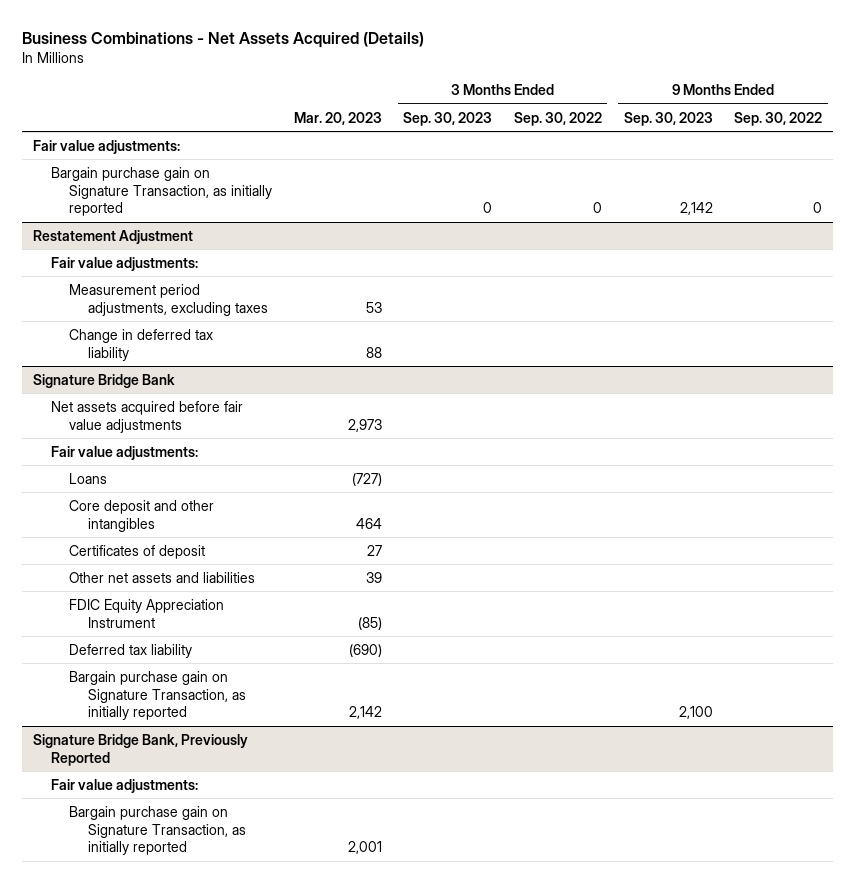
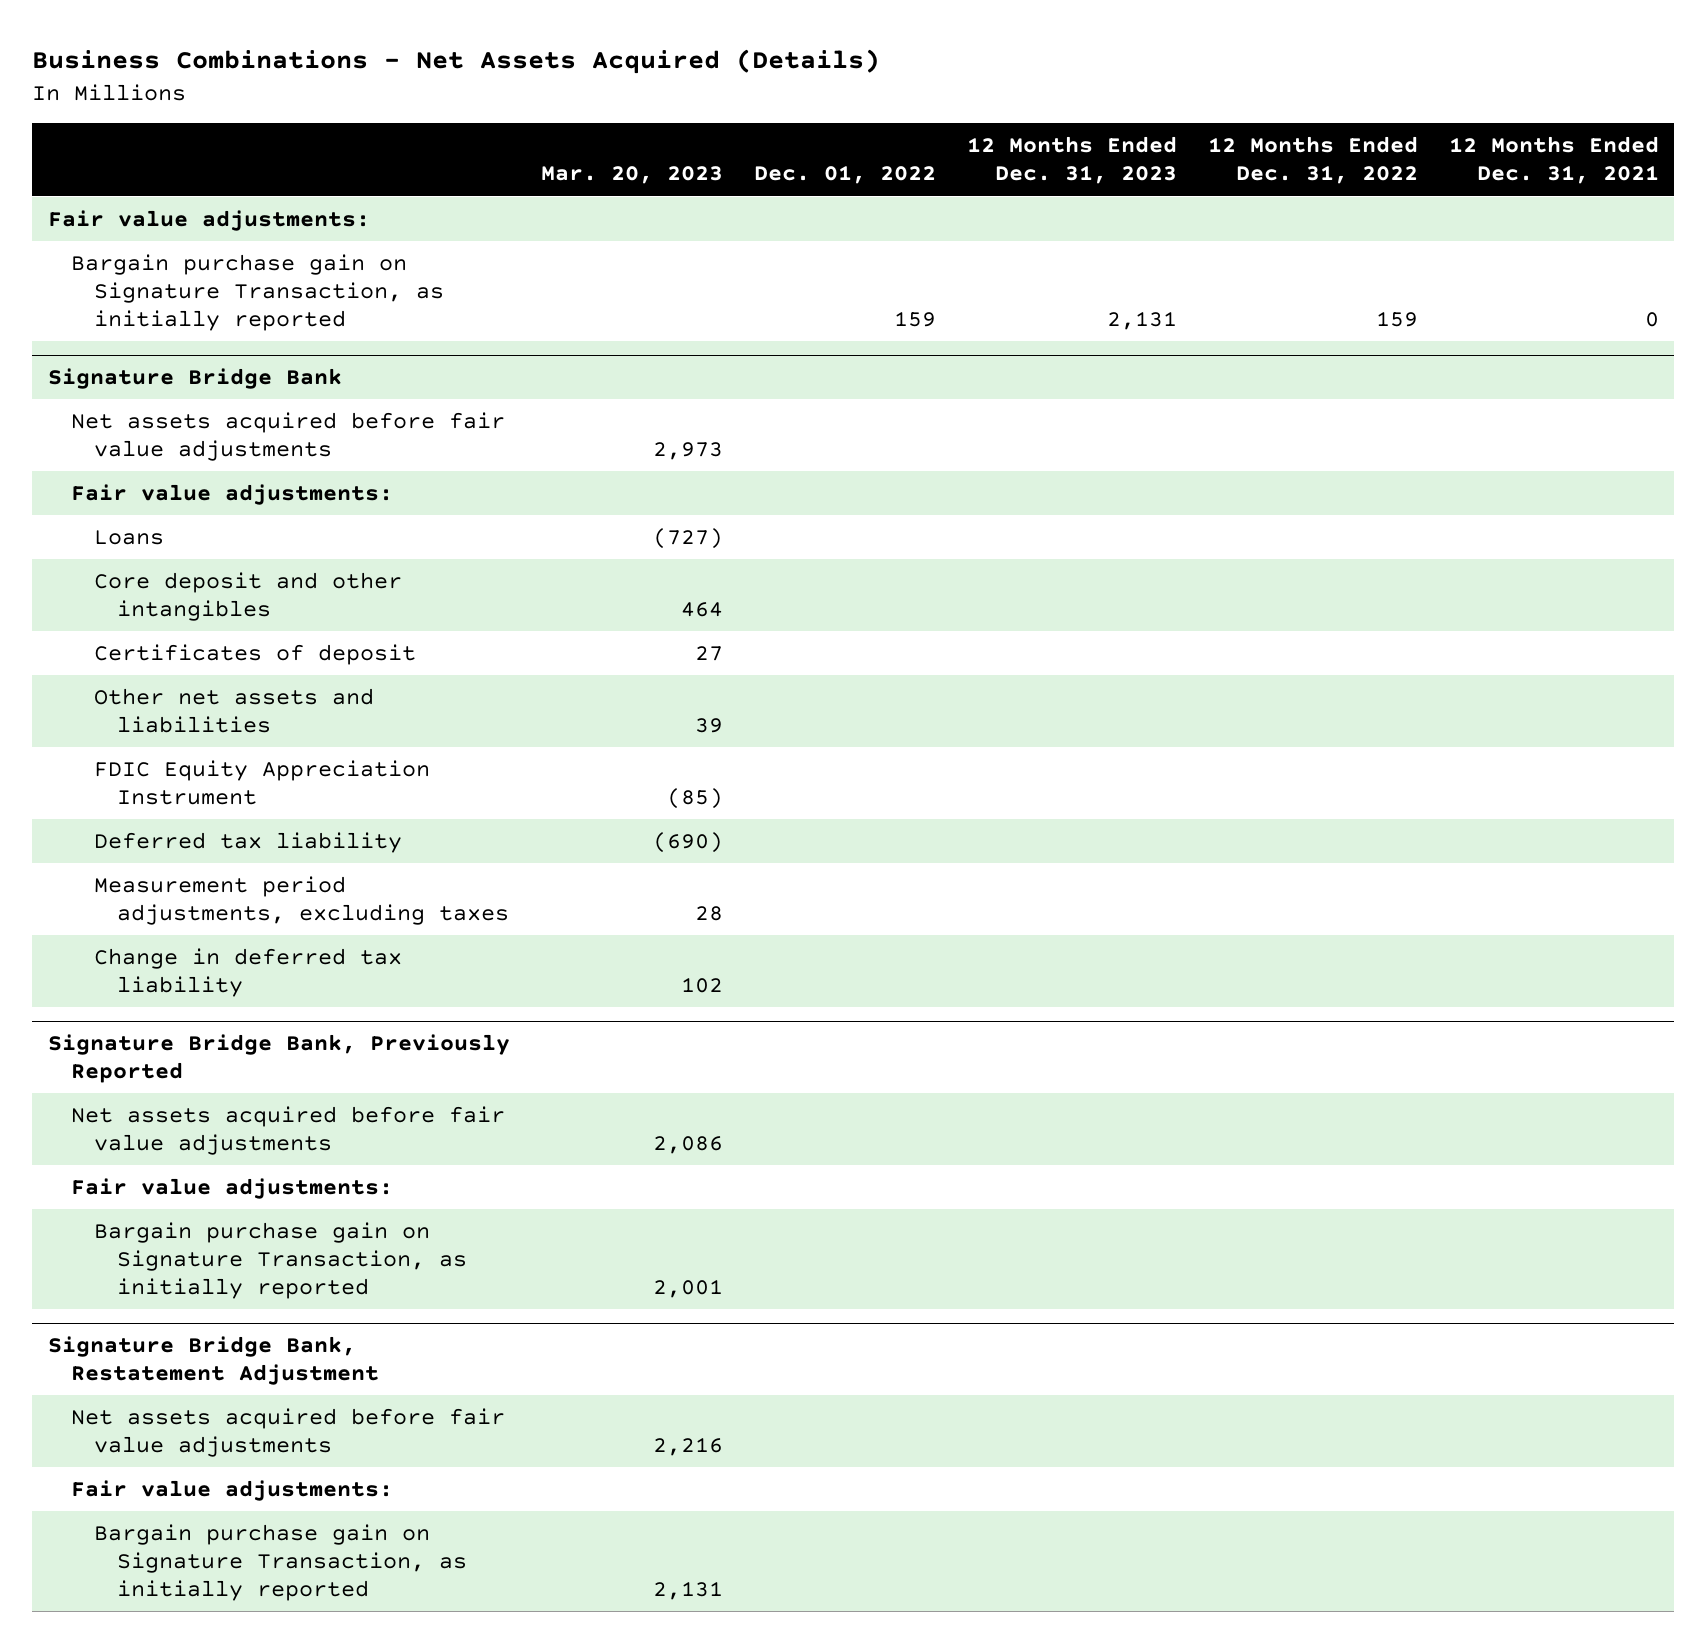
- | Mar. 20, 2023 | 3 Months Ended Sep. 30, 2023 | 3 Months Ended Sep. 30, 2022 | 9 Months Ended Sep. 30, 2023 | 9 Months Ended Sep. 30, 2022
+ | Mar. 20, 2023 | Dec. 01, 2022 | 12 Months Ended Dec. 31, 2023 | 12 Months Ended Dec. 31, 2022 | 12 Months Ended Dec. 31, 2021
- Restatement Adjustment
- Fair value adjustments:
- Measurement period adjustments, excluding taxes | 53 | | | |
- Change in deferred tax liability | 88 | | | |
@ Signature Bridge Bank
- Bargain purchase gain on Signature Transaction, as initially reported | 2,142 | | | 2,100 |
+ Measurement period adjustments, excluding taxes | 28 | | | |
+ Change in deferred tax liability | 102 | | | |
@ Signature Bridge Bank, Previously Reported
+ Net assets acquired before fair value adjustments | 2,086 | | | |
+ Signature Bridge Bank, Restatement Adjustment
+ Net assets acquired before fair value adjustments | 2,216 | | | |
+ Fair value adjustments:
+ Bargain purchase gain on Signature Transaction, as initially reported | 2,131 | | | |

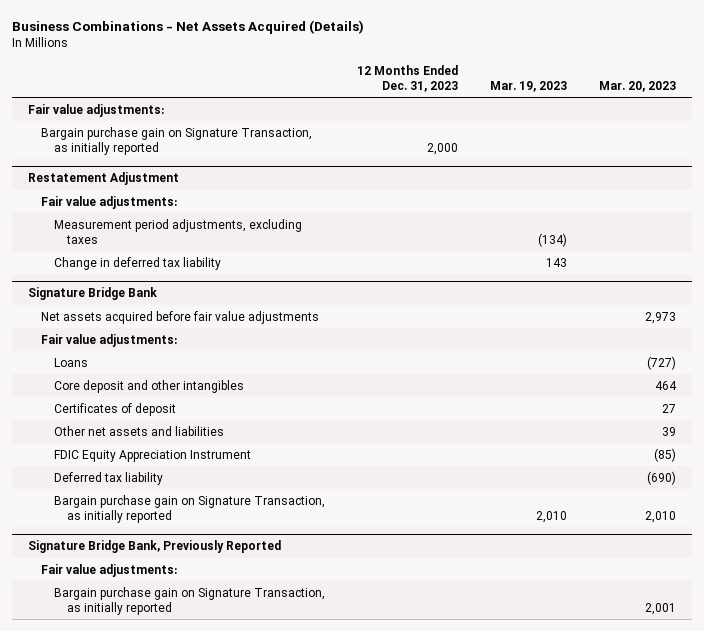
- | Mar. 20, 2023 | Dec. 01, 2022 | 12 Months Ended Dec. 31, 2023 | 12 Months Ended Dec. 31, 2022 | 12 Months Ended Dec. 31, 2021
+ | 12 Months Ended Dec. 31, 2023 | Mar. 19, 2023 | Mar. 20, 2023
- Bargain purchase gain on Signature Transaction, as initially reported | | 159 | 2,131 | 159 | 0
+ Bargain purchase gain on Signature Transaction, as initially reported | 2,000 | |
+ Restatement Adjustment
+ Fair value adjustments:
+ Measurement period adjustments, excluding taxes | | (134) |
+ Change in deferred tax liability | | 143 |
@ Signature Bridge Bank
- Measurement period adjustments, excluding taxes | 28 | | | |
- Change in deferred tax liability | 102 | | | |
+ Bargain purchase gain on Signature Transaction, as initially reported | | 2,010 | 2,010
@ Signature Bridge Bank, Previously Reported
- Net assets acquired before fair value adjustments | 2,086 | | | |
- Signature Bridge Bank, Restatement Adjustment
- Net assets acquired before fair value adjustments | 2,216 | | | |
- Fair value adjustments:
- Bargain purchase gain on Signature Transaction, as initially reported | 2,131 | | | |

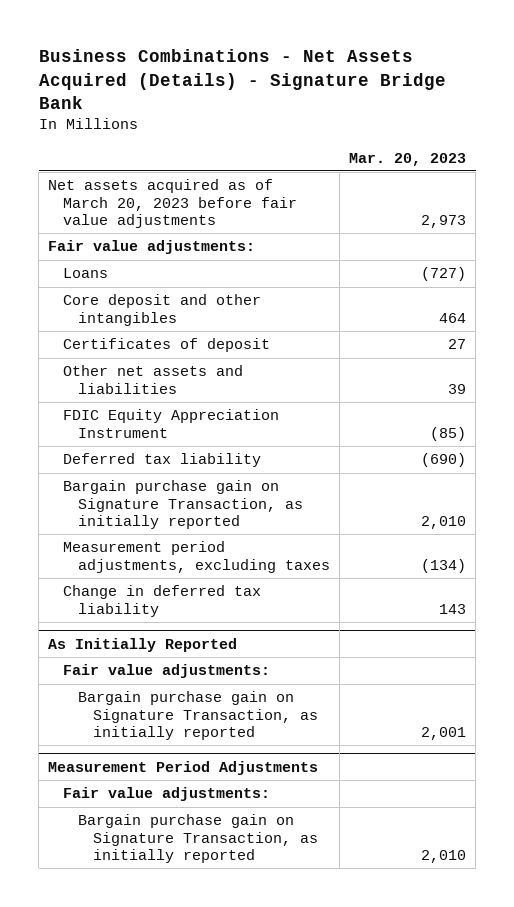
- Business Combinations - Net Assets Acquired (Details)
+ Business Combinations - Net Assets Acquired (Details) - Signature Bridge Bank
- | 12 Months Ended Dec. 31, 2023 | Mar. 19, 2023 | Mar. 20, 2023
+ | Mar. 20, 2023
- Fair value adjustments:
- Bargain purchase gain on Signature Transaction, as initially reported | 2,000 | |
- Restatement Adjustment
- Fair value adjustments:
- Measurement period adjustments, excluding taxes | | (134) |
- Change in deferred tax liability | | 143 |
- Signature Bridge Bank
- Net assets acquired before fair value adjustments | | | 2,973
+ Net assets acquired as of March 20, 2023 before fair value adjustments | 2,973
- Signature Bridge Bank, Previously Reported
+ Measurement period adjustments, excluding taxes | (134)
+ Change in deferred tax liability | 143
+ As Initially Reported
+ Measurement Period Adjustments
+ Fair value adjustments:
+ Bargain purchase gain on Signature Transaction, as initially reported | 2,010

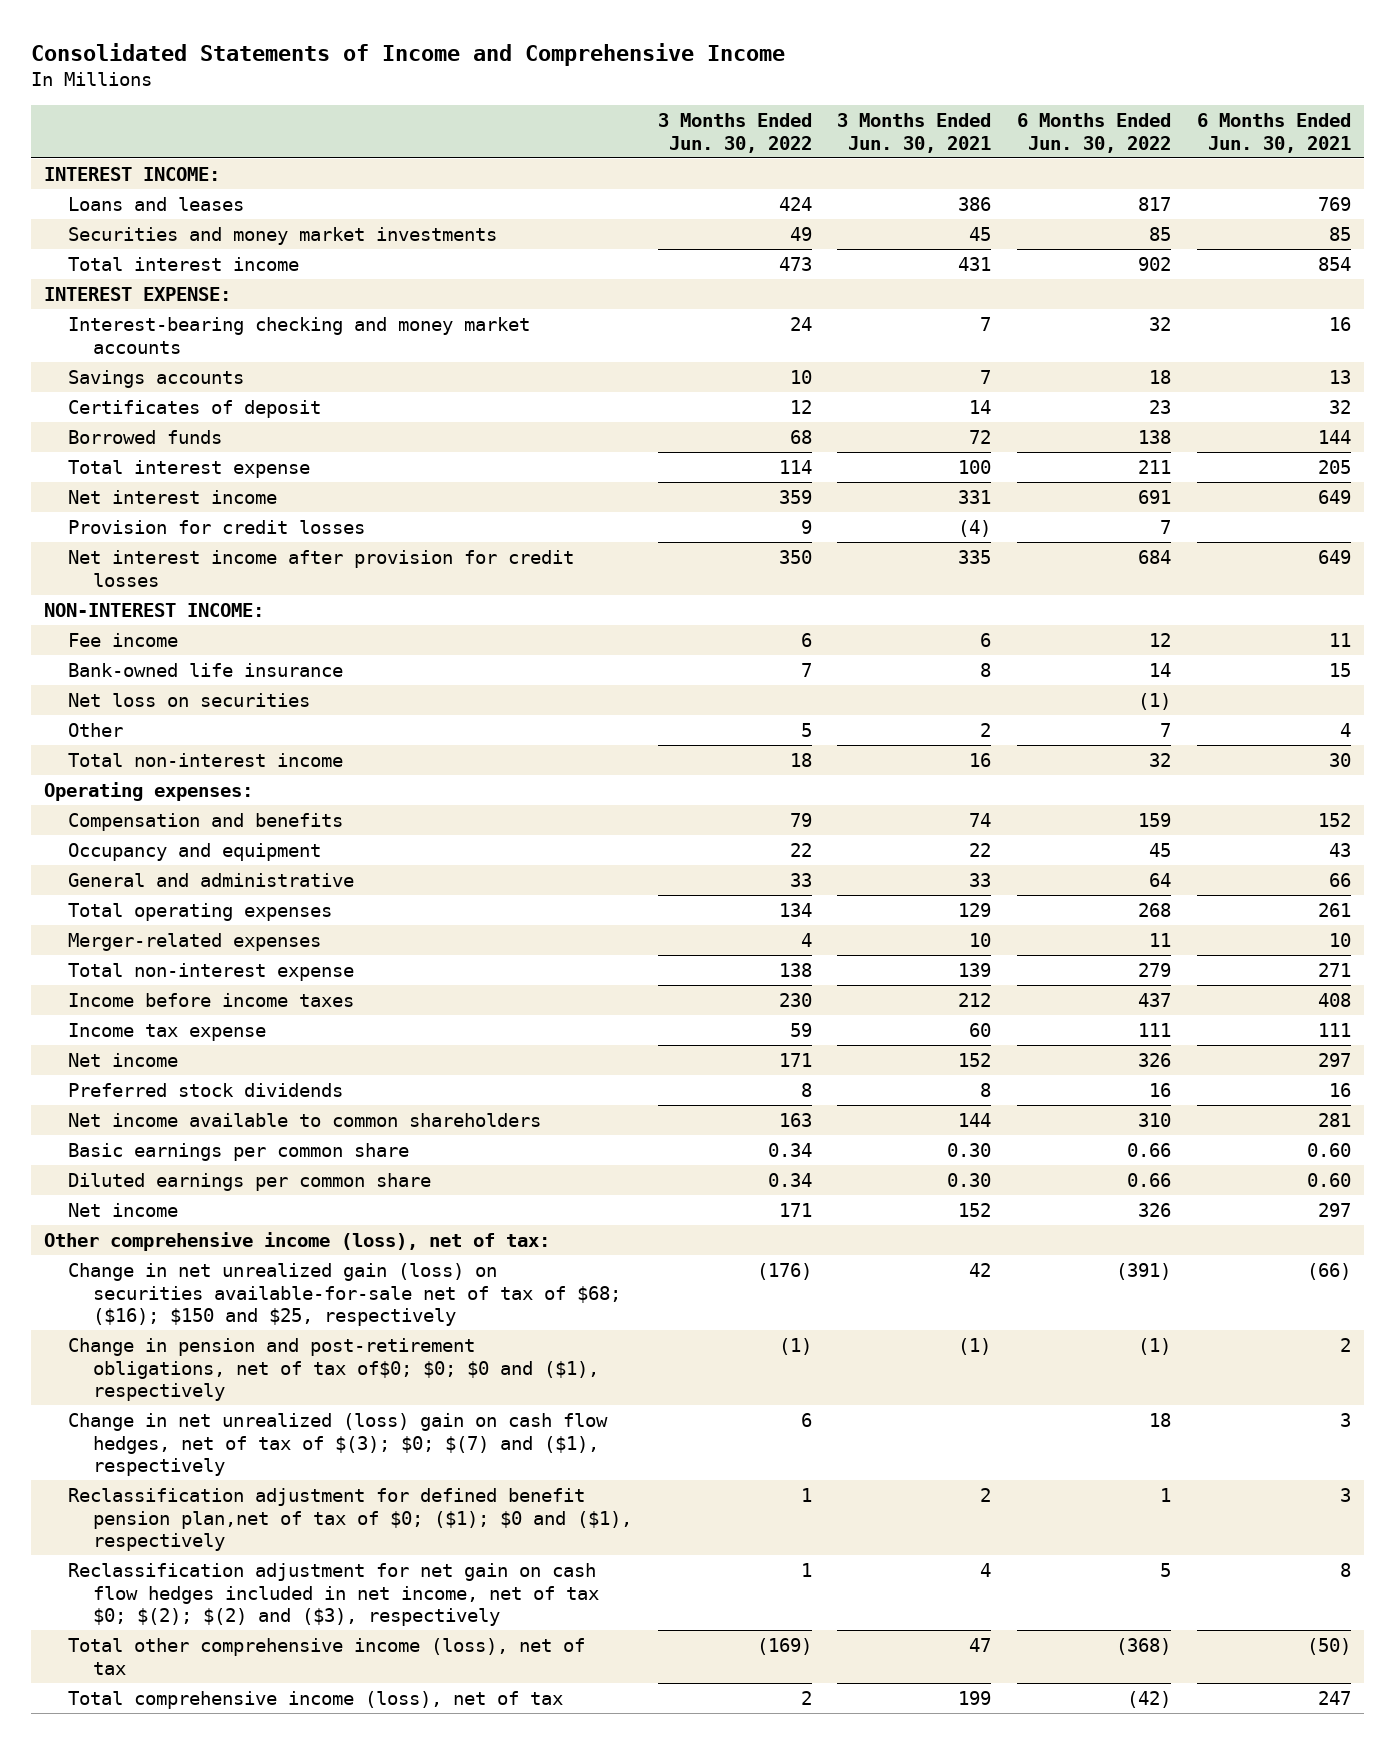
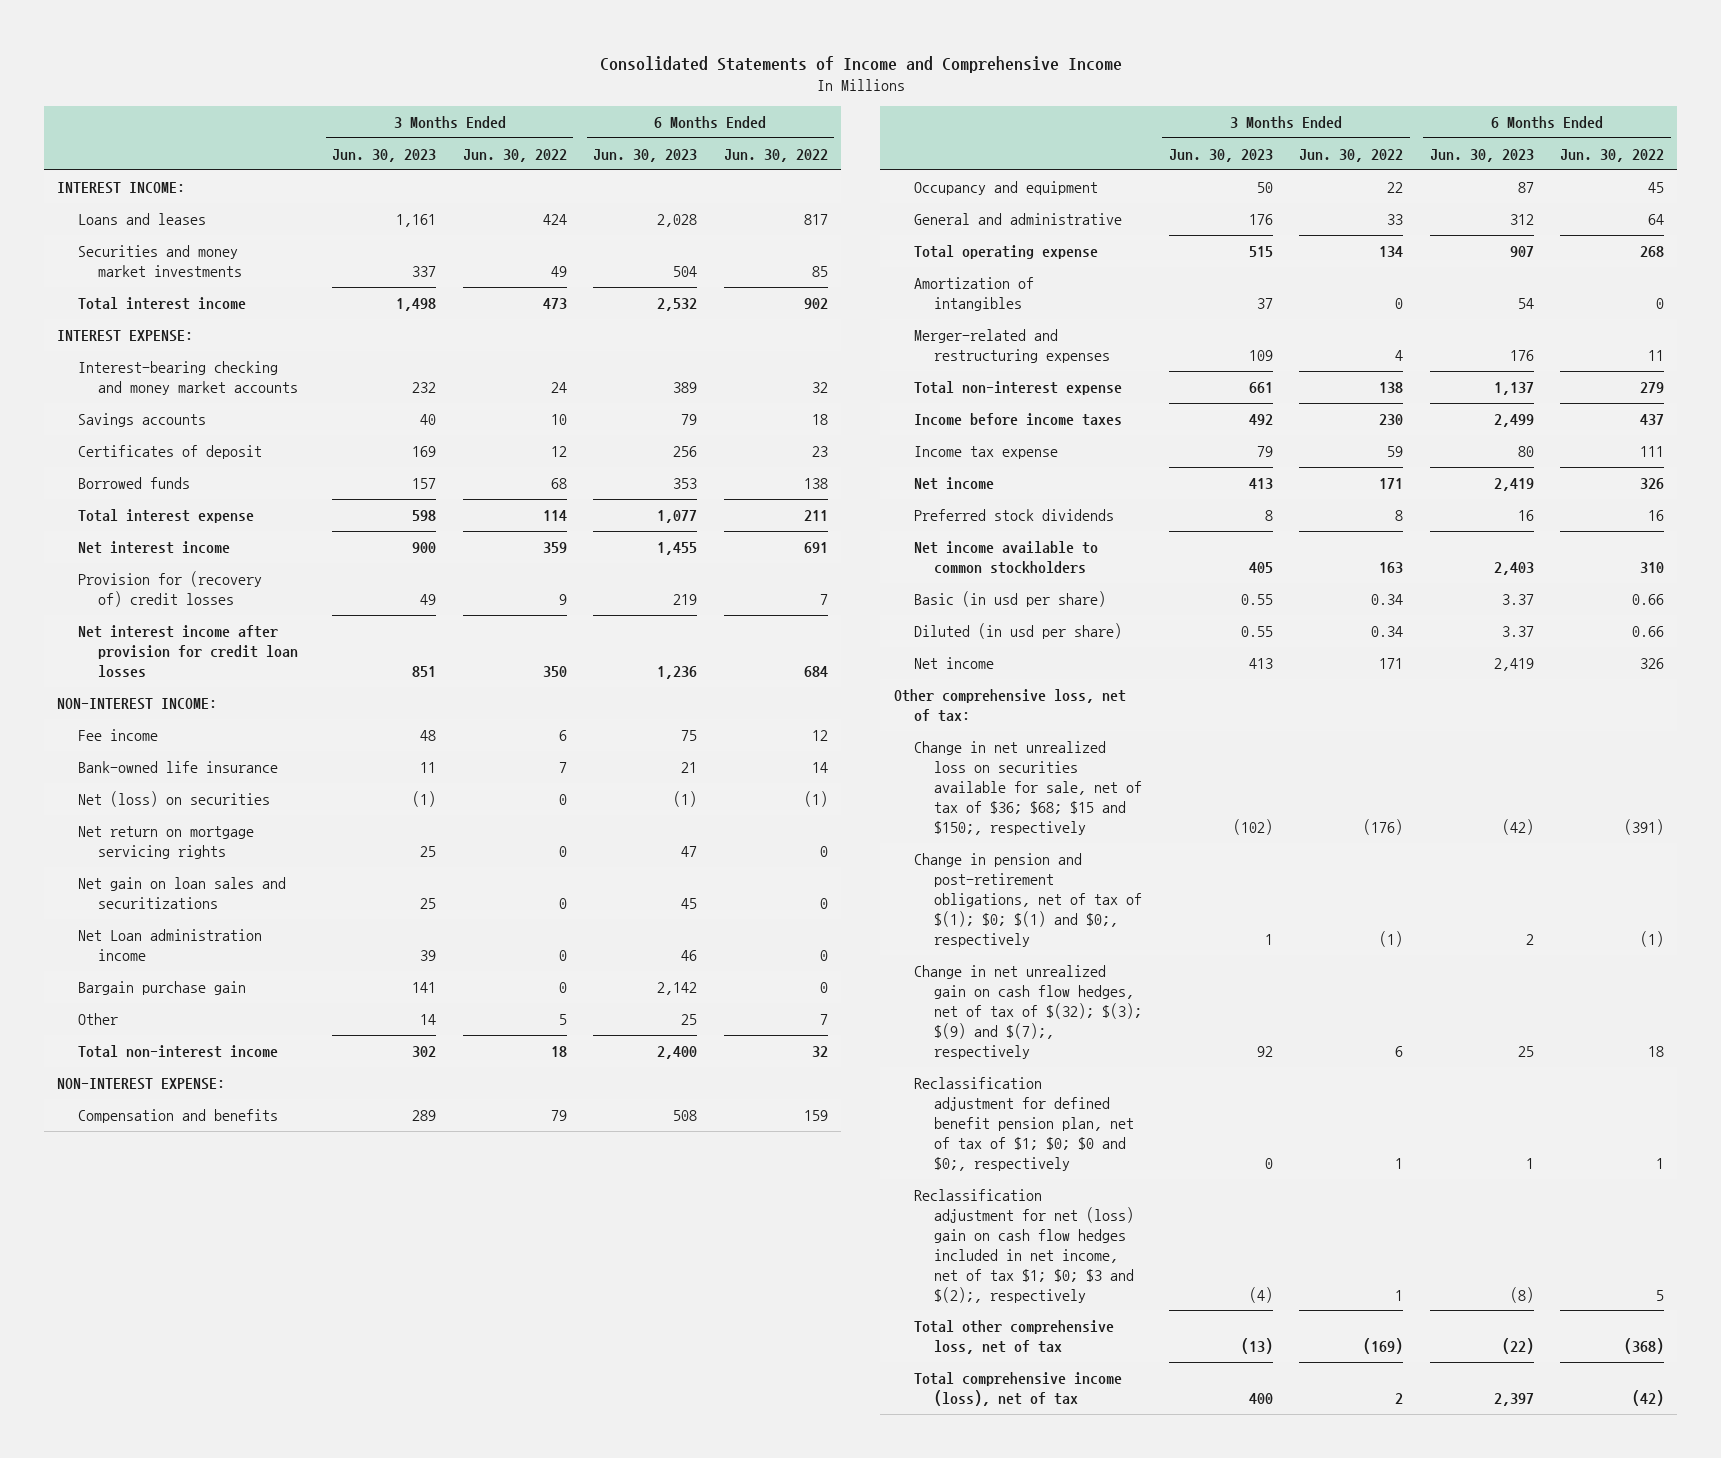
- | 3 Months Ended Jun. 30, 2022 | 3 Months Ended Jun. 30, 2021 | 6 Months Ended Jun. 30, 2022 | 6 Months Ended Jun. 30, 2021
+ | 3 Months Ended Jun. 30, 2023 | 3 Months Ended Jun. 30, 2022 | 6 Months Ended Jun. 30, 2023 | 6 Months Ended Jun. 30, 2022
- Provision for credit losses | 9 | (4) | 7 |
- Net interest income after provision for credit losses | 350 | 335 | 684 | 649
+ Provision for (recovery of) credit losses | 49 | 9 | 219 | 7
+ Net interest income after provision for credit loan losses | 851 | 350 | 1,236 | 684
- Net loss on securities | | | (1) |
+ Net (loss) on securities | (1) | 0 | (1) | (1)
+ Net return on mortgage servicing rights | 25 | 0 | 47 | 0
+ Net gain on loan sales and securitizations | 25 | 0 | 45 | 0
+ Net Loan administration income | 39 | 0 | 46 | 0
+ Bargain purchase gain | 141 | 0 | 2,142 | 0
- Operating expenses:
+ NON-INTEREST EXPENSE:
- Total operating expenses | 134 | 129 | 268 | 261
- Merger-related expenses | 4 | 10 | 11 | 10
+ Total operating expense | 515 | 134 | 907 | 268
+ Amortization of intangibles | 37 | 0 | 54 | 0
+ Merger-related and restructuring expenses | 109 | 4 | 176 | 11
- Net income available to common shareholders | 163 | 144 | 310 | 281
- Basic earnings per common share | 0.34 | 0.30 | 0.66 | 0.60
- Diluted earnings per common share | 0.34 | 0.30 | 0.66 | 0.60
+ Net income available to common stockholders | 405 | 163 | 2,403 | 310
+ Basic (in usd per share) | 0.55 | 0.34 | 3.37 | 0.66
+ Diluted (in usd per share) | 0.55 | 0.34 | 3.37 | 0.66
- Other comprehensive income (loss), net of tax:
- Change in net unrealized gain (loss) on securities available-for-sale net of tax of $68; ($16); $150 and $25, respectively | (176) | 42 | (391) | (66)
- Change in pension and post-retirement obligations, net of tax of$0; $0; $0 and ($1), respectively | (1) | (1) | (1) | 2
- Change in net unrealized (loss) gain on cash flow hedges, net of tax of $(3); $0; $(7) and ($1), respectively | 6 | | 18 | 3
- Reclassification adjustment for defined benefit pension plan,net of tax of $0; ($1); $0 and ($1), respectively | 1 | 2 | 1 | 3
- Reclassification adjustment for net gain on cash flow hedges included in net income, net of tax $0; $(2); $(2) and ($3), respectively | 1 | 4 | 5 | 8
- Total other comprehensive income (loss), net of tax | (169) | 47 | (368) | (50)
+ Other comprehensive loss, net of tax:
+ Change in net unrealized loss on securities available for sale, net of tax of $36; $68; $15 and $150;, respectively | (102) | (176) | (42) | (391)
+ Change in pension and post-retirement obligations, net of tax of $(1); $0; $(1) and $0;, respectively | 1 | (1) | 2 | (1)
+ Change in net unrealized gain on cash flow hedges, net of tax of $(32); $(3); $(9) and $(7);, respectively | 92 | 6 | 25 | 18
+ Reclassification adjustment for defined benefit pension plan, net of tax of $1; $0; $0 and $0;, respectively | 0 | 1 | 1 | 1
+ Reclassification adjustment for net (loss) gain on cash flow hedges included in net income, net of tax $1; $0; $3 and $(2);, respectively | (4) | 1 | (8) | 5
+ Total other comprehensive loss, net of tax | (13) | (169) | (22) | (368)

